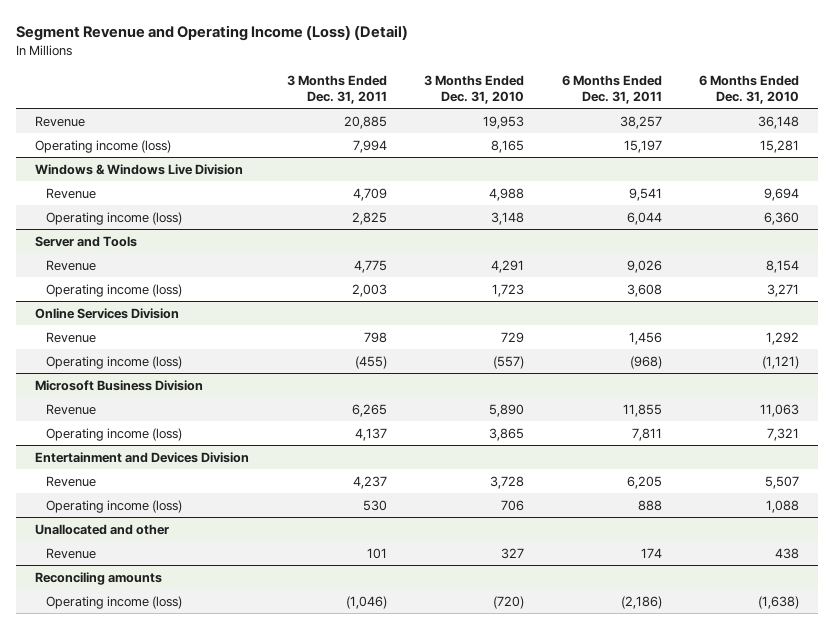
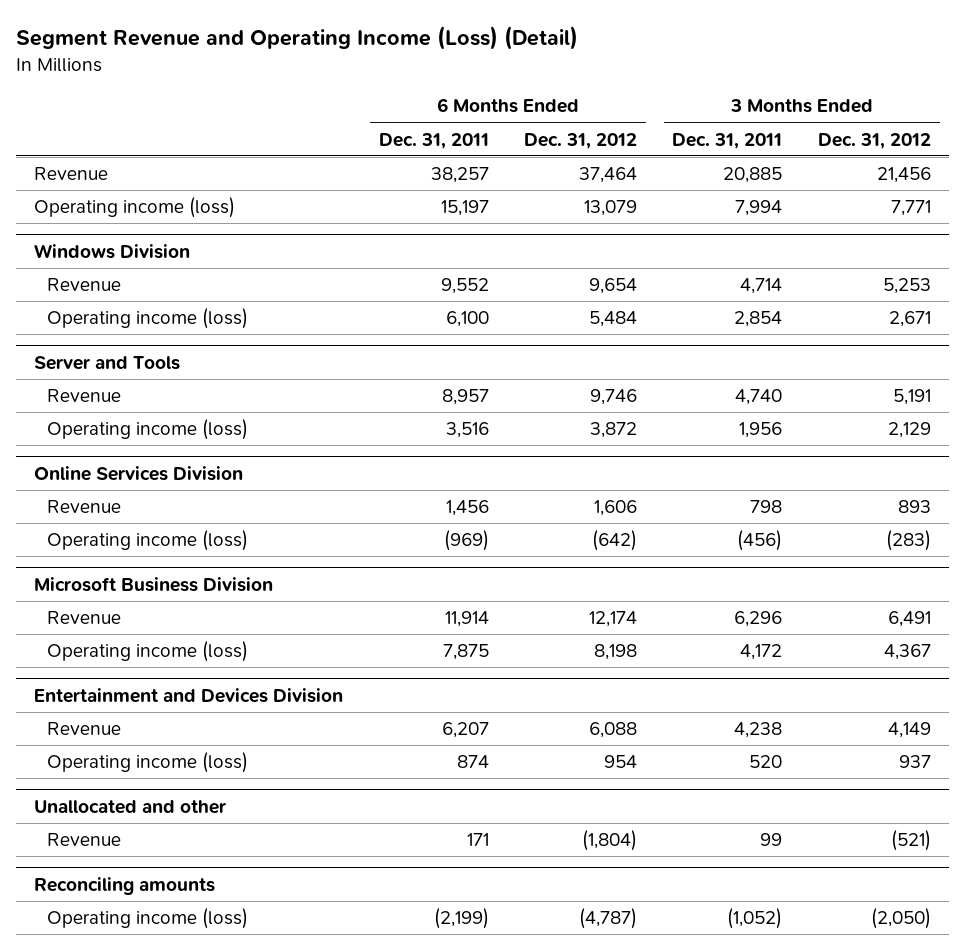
- | 3 Months Ended Dec. 31, 2011 | 3 Months Ended Dec. 31, 2010 | 6 Months Ended Dec. 31, 2011 | 6 Months Ended Dec. 31, 2010
+ | 6 Months Ended Dec. 31, 2011 | 6 Months Ended Dec. 31, 2012 | 3 Months Ended Dec. 31, 2011 | 3 Months Ended Dec. 31, 2012
- Windows & Windows Live Division
- Revenue | 4,709 | 4,988 | 9,541 | 9,694
- Operating income (loss) | 2,825 | 3,148 | 6,044 | 6,360
+ Windows Division
+ Revenue | 9,552 | 9,654 | 4,714 | 5,253
+ Operating income (loss) | 6,100 | 5,484 | 2,854 | 2,671
@ Server and Tools
- Revenue | 4,775 | 4,291 | 9,026 | 8,154
- Operating income (loss) | 2,003 | 1,723 | 3,608 | 3,271
+ Revenue | 8,957 | 9,746 | 4,740 | 5,191
+ Operating income (loss) | 3,516 | 3,872 | 1,956 | 2,129
@ Online Services Division
- Operating income (loss) | (455) | (557) | (968) | (1,121)
+ Operating income (loss) | (969) | (642) | (456) | (283)
@ Microsoft Business Division
- Revenue | 6,265 | 5,890 | 11,855 | 11,063
- Operating income (loss) | 4,137 | 3,865 | 7,811 | 7,321
+ Revenue | 11,914 | 12,174 | 6,296 | 6,491
+ Operating income (loss) | 7,875 | 8,198 | 4,172 | 4,367
@ Entertainment and Devices Division
- Revenue | 4,237 | 3,728 | 6,205 | 5,507
- Operating income (loss) | 530 | 706 | 888 | 1,088
+ Revenue | 6,207 | 6,088 | 4,238 | 4,149
+ Operating income (loss) | 874 | 954 | 520 | 937
@ Unallocated and other
- Revenue | 101 | 327 | 174 | 438
+ Revenue | 171 | (1,804) | 99 | (521)
@ Reconciling amounts
- Operating income (loss) | (1,046) | (720) | (2,186) | (1,638)
+ Operating income (loss) | (2,199) | (4,787) | (1,052) | (2,050)

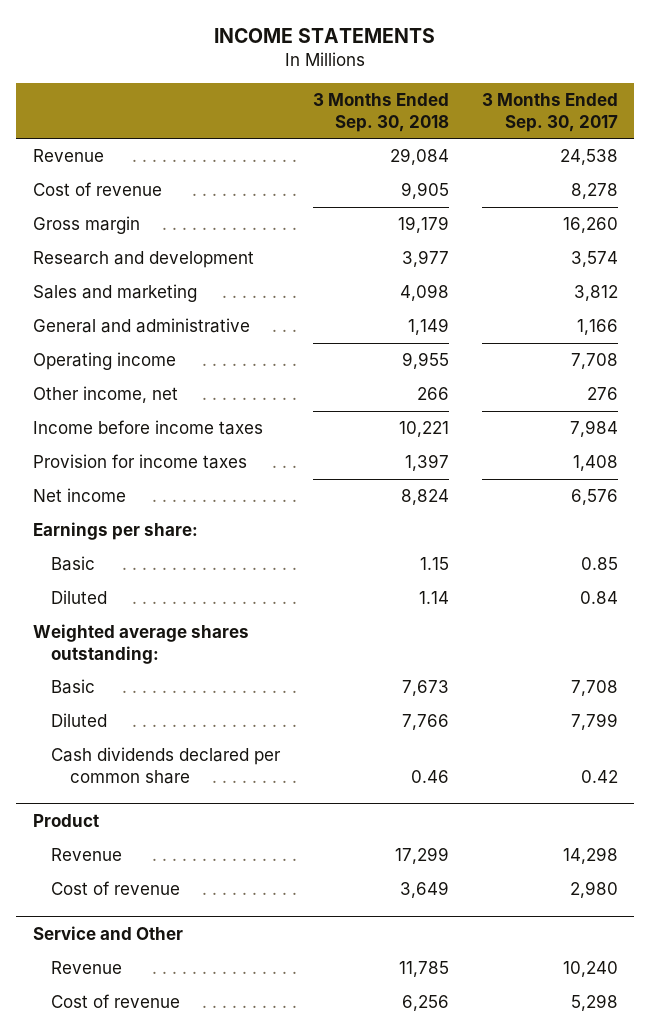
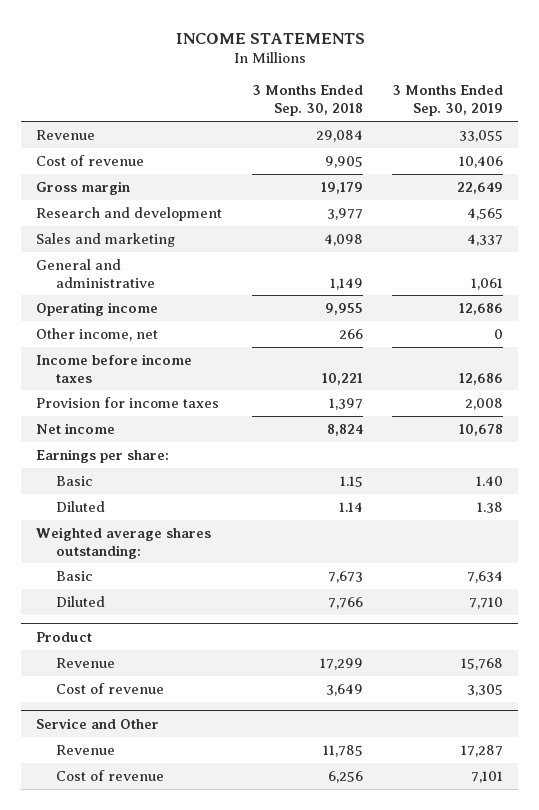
- | 3 Months Ended Sep. 30, 2018 | 3 Months Ended Sep. 30, 2017
+ | 3 Months Ended Sep. 30, 2018 | 3 Months Ended Sep. 30, 2019
- Cash dividends declared per common share | 0.46 | 0.42

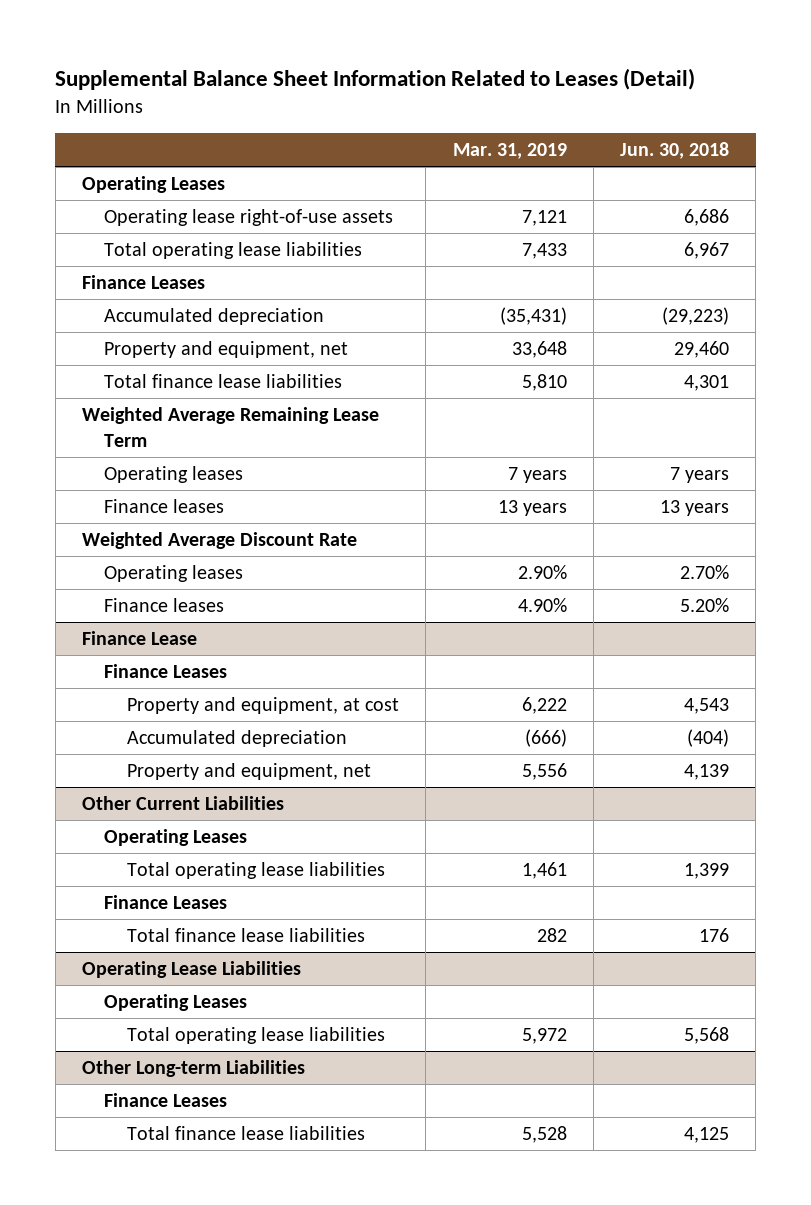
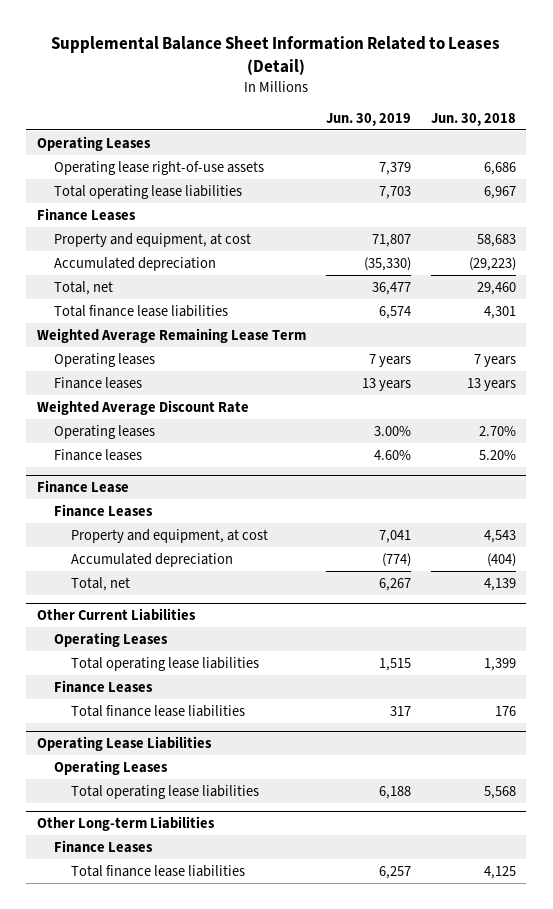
- | Mar. 31, 2019 | Jun. 30, 2018
+ | Jun. 30, 2019 | Jun. 30, 2018
+ Property and equipment, at cost | 71,807 | 58,683
- Property and equipment, net | 33,648 | 29,460
+ Total, net | 36,477 | 29,460
@ Finance Lease
- Property and equipment, net | 5,556 | 4,139
+ Total, net | 6,267 | 4,139

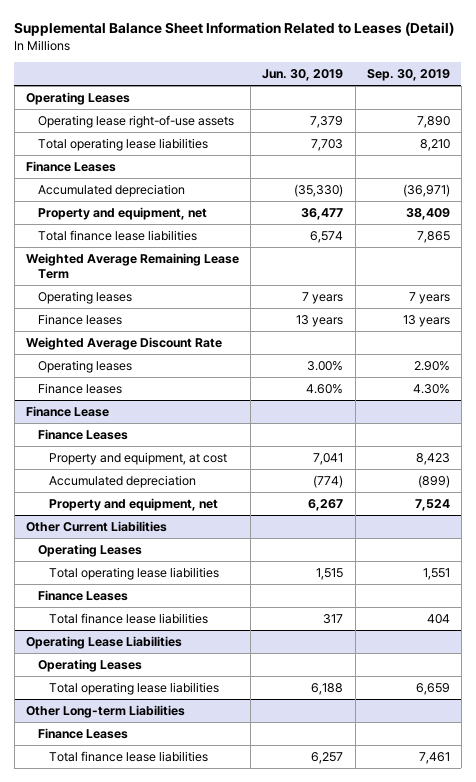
- | Jun. 30, 2019 | Jun. 30, 2018
+ | Jun. 30, 2019 | Sep. 30, 2019
- Property and equipment, at cost | 71,807 | 58,683
- Total, net | 36,477 | 29,460
+ Property and equipment, net | 36,477 | 38,409
@ Finance Lease
- Total, net | 6,267 | 4,139
+ Property and equipment, net | 6,267 | 7,524

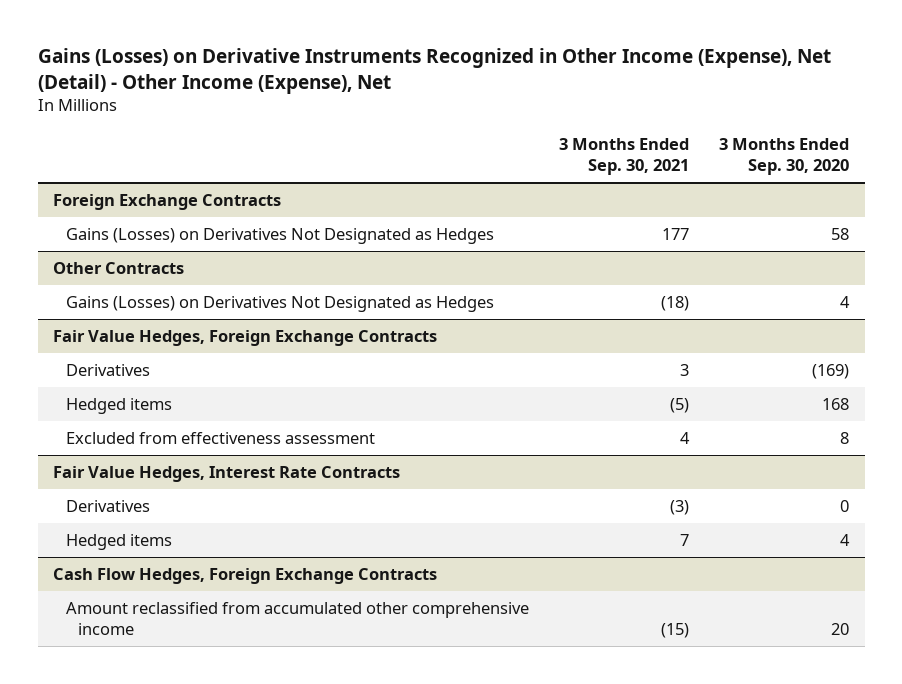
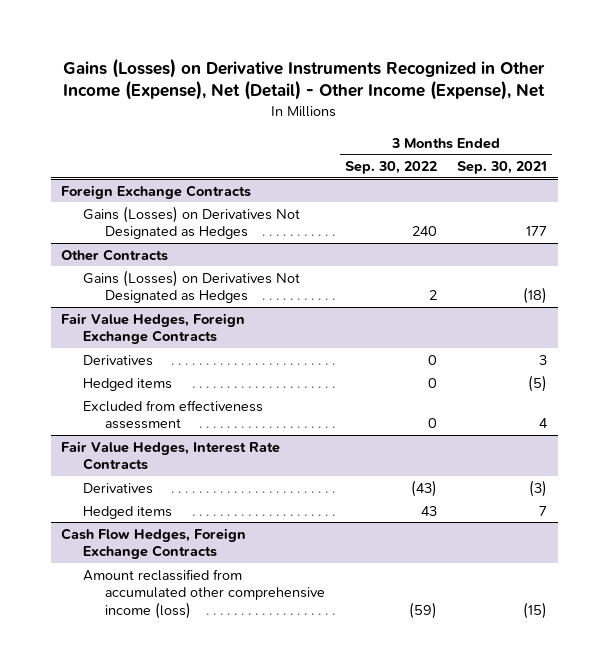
- | 3 Months Ended Sep. 30, 2021 | 3 Months Ended Sep. 30, 2020
+ | 3 Months Ended Sep. 30, 2022 | 3 Months Ended Sep. 30, 2021
@ Cash Flow Hedges, Foreign Exchange Contracts
- Amount reclassified from accumulated other comprehensive income | (15) | 20
+ Amount reclassified from accumulated other comprehensive income (loss) | (59) | (15)

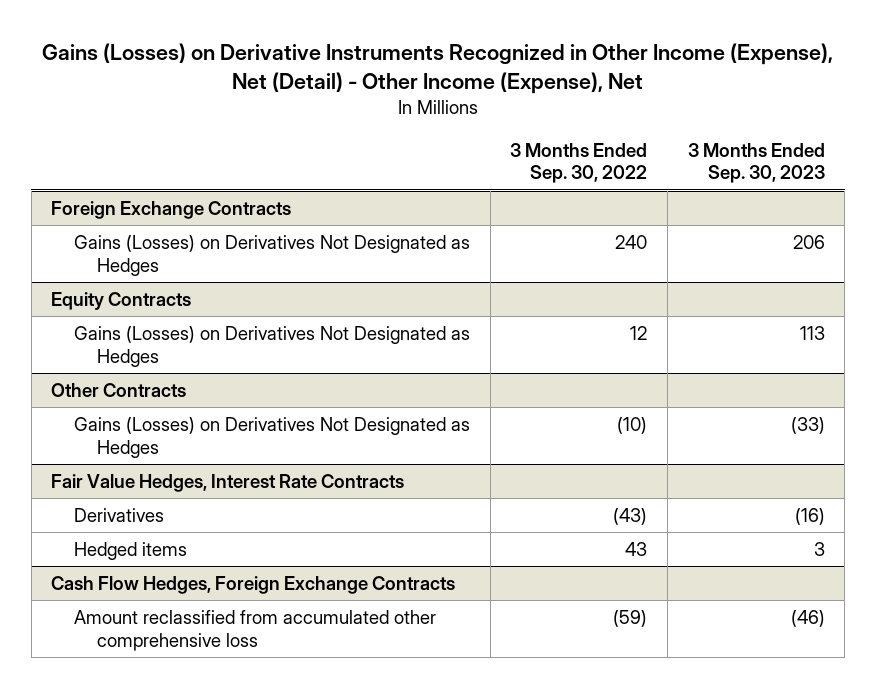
- | 3 Months Ended Sep. 30, 2022 | 3 Months Ended Sep. 30, 2021
+ | 3 Months Ended Sep. 30, 2022 | 3 Months Ended Sep. 30, 2023
+ Equity Contracts
+ Gains (Losses) on Derivatives Not Designated as Hedges | 12 | 113
@ Other Contracts
- Gains (Losses) on Derivatives Not Designated as Hedges | 2 | (18)
- Fair Value Hedges, Foreign Exchange Contracts
- Derivatives | 0 | 3
- Hedged items | 0 | (5)
- Excluded from effectiveness assessment | 0 | 4
@ Other Contracts
+ Gains (Losses) on Derivatives Not Designated as Hedges | (10) | (33)
@ Cash Flow Hedges, Foreign Exchange Contracts
- Amount reclassified from accumulated other comprehensive income (loss) | (59) | (15)
+ Amount reclassified from accumulated other comprehensive loss | (59) | (46)

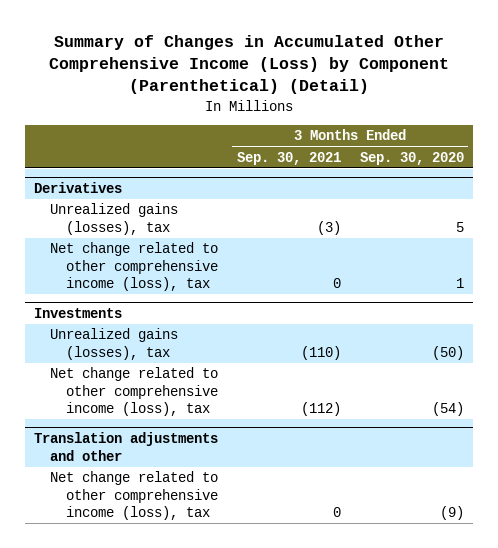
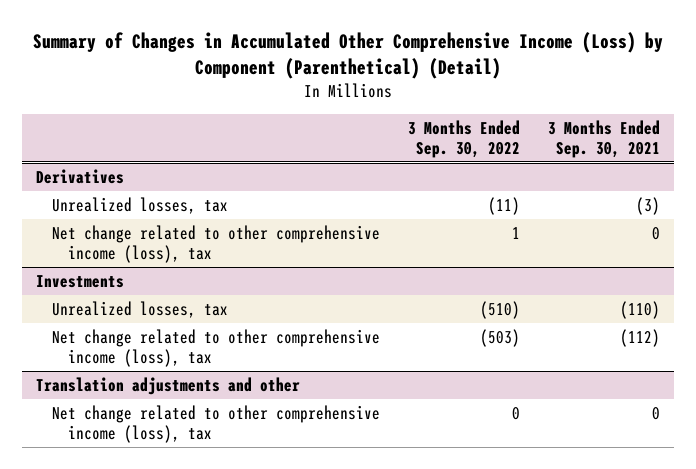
- | 3 Months Ended Sep. 30, 2021 | 3 Months Ended Sep. 30, 2020
+ | 3 Months Ended Sep. 30, 2022 | 3 Months Ended Sep. 30, 2021
@ Derivatives
- Unrealized gains (losses), tax | (3) | 5
+ Unrealized losses, tax | (11) | (3)
@ Investments
- Unrealized gains (losses), tax | (110) | (50)
+ Unrealized losses, tax | (510) | (110)

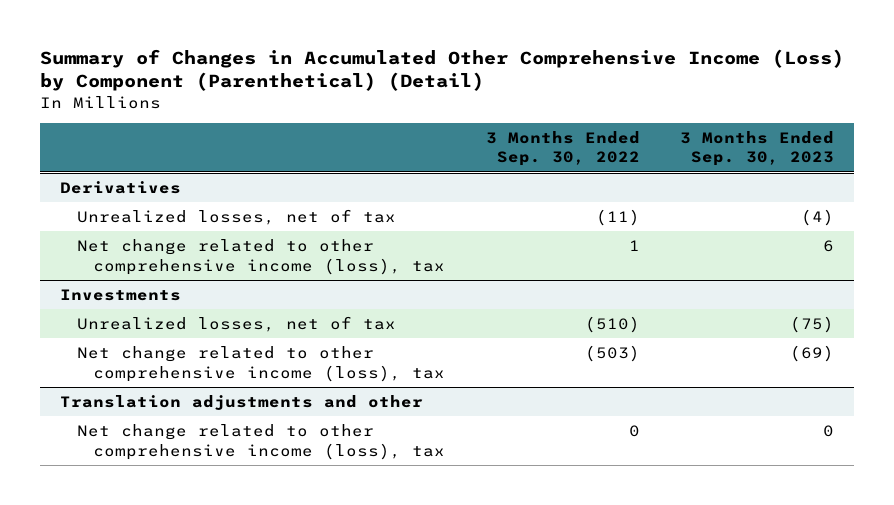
- | 3 Months Ended Sep. 30, 2022 | 3 Months Ended Sep. 30, 2021
+ | 3 Months Ended Sep. 30, 2022 | 3 Months Ended Sep. 30, 2023
@ Derivatives
- Unrealized losses, tax | (11) | (3)
+ Unrealized losses, net of tax | (11) | (4)
@ Investments
- Unrealized losses, tax | (510) | (110)
+ Unrealized losses, net of tax | (510) | (75)

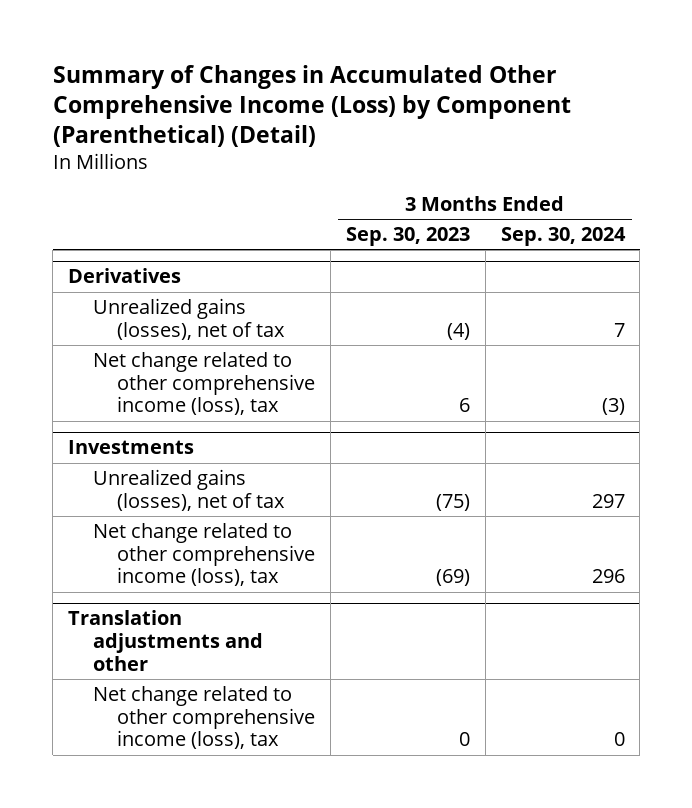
- | 3 Months Ended Sep. 30, 2022 | 3 Months Ended Sep. 30, 2023
+ | 3 Months Ended Sep. 30, 2023 | 3 Months Ended Sep. 30, 2024
@ Derivatives
- Unrealized losses, net of tax | (11) | (4)
+ Unrealized gains (losses), net of tax | (4) | 7
@ Investments
- Unrealized losses, net of tax | (510) | (75)
+ Unrealized gains (losses), net of tax | (75) | 297

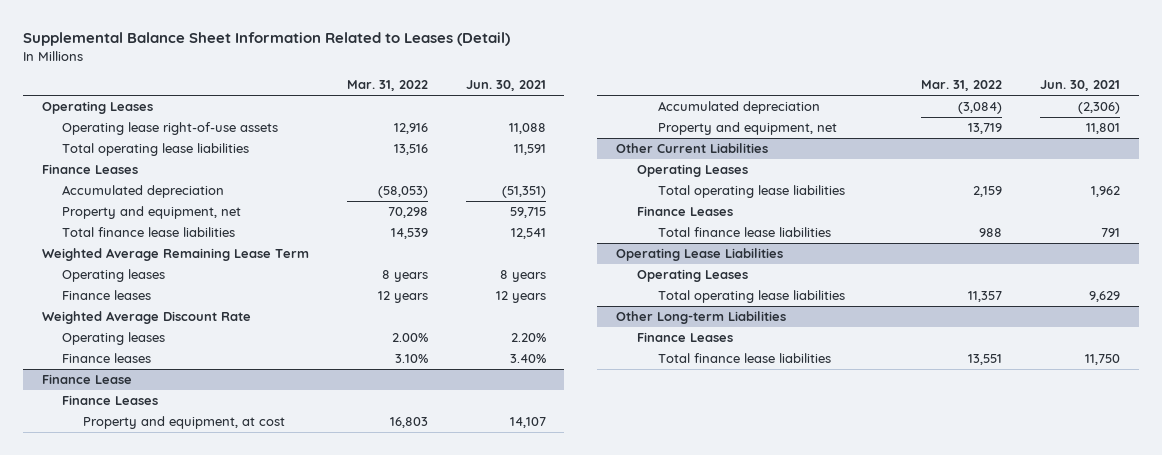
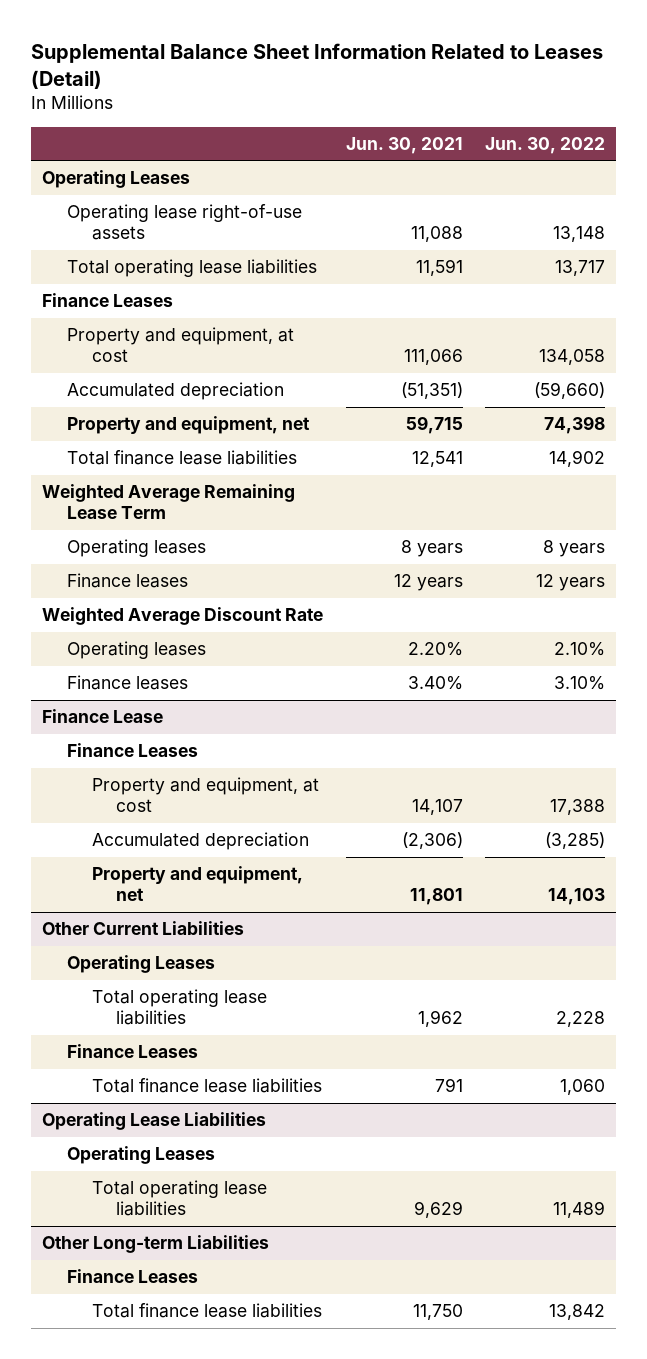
- | Mar. 31, 2022 | Jun. 30, 2021
+ | Jun. 30, 2021 | Jun. 30, 2022
+ Property and equipment, at cost | 111,066 | 134,058

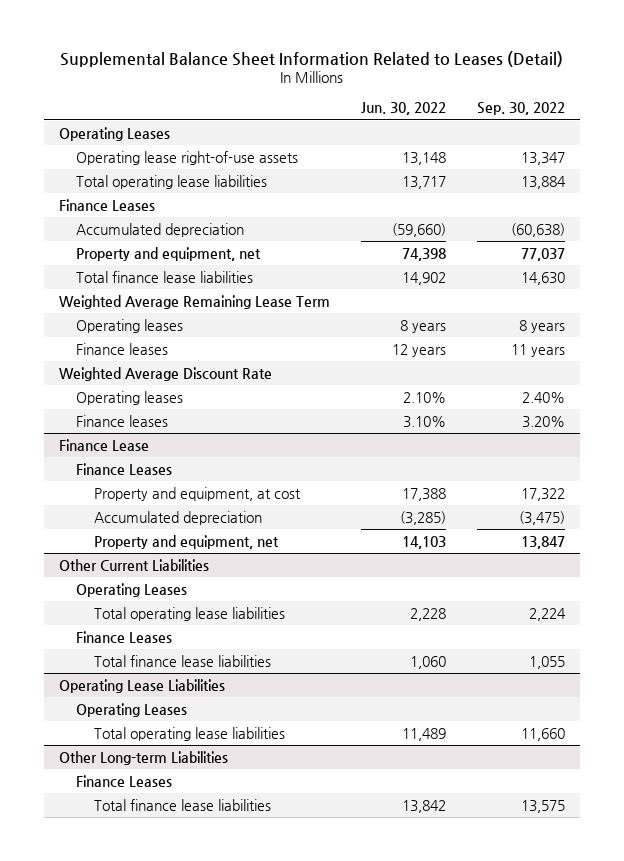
- | Jun. 30, 2021 | Jun. 30, 2022
+ | Jun. 30, 2022 | Sep. 30, 2022
- Property and equipment, at cost | 111,066 | 134,058

